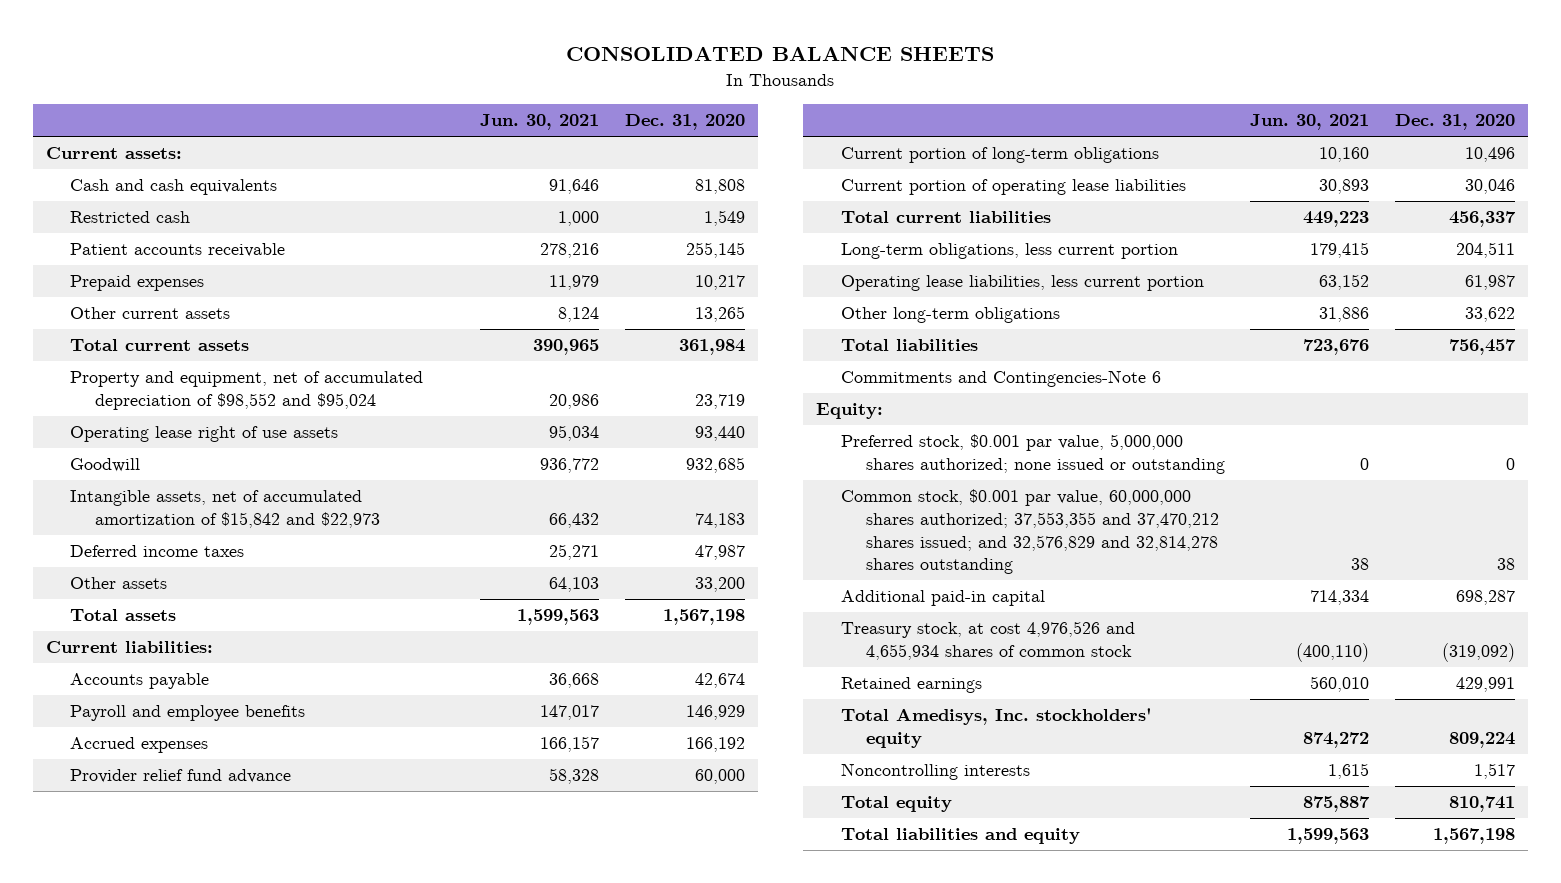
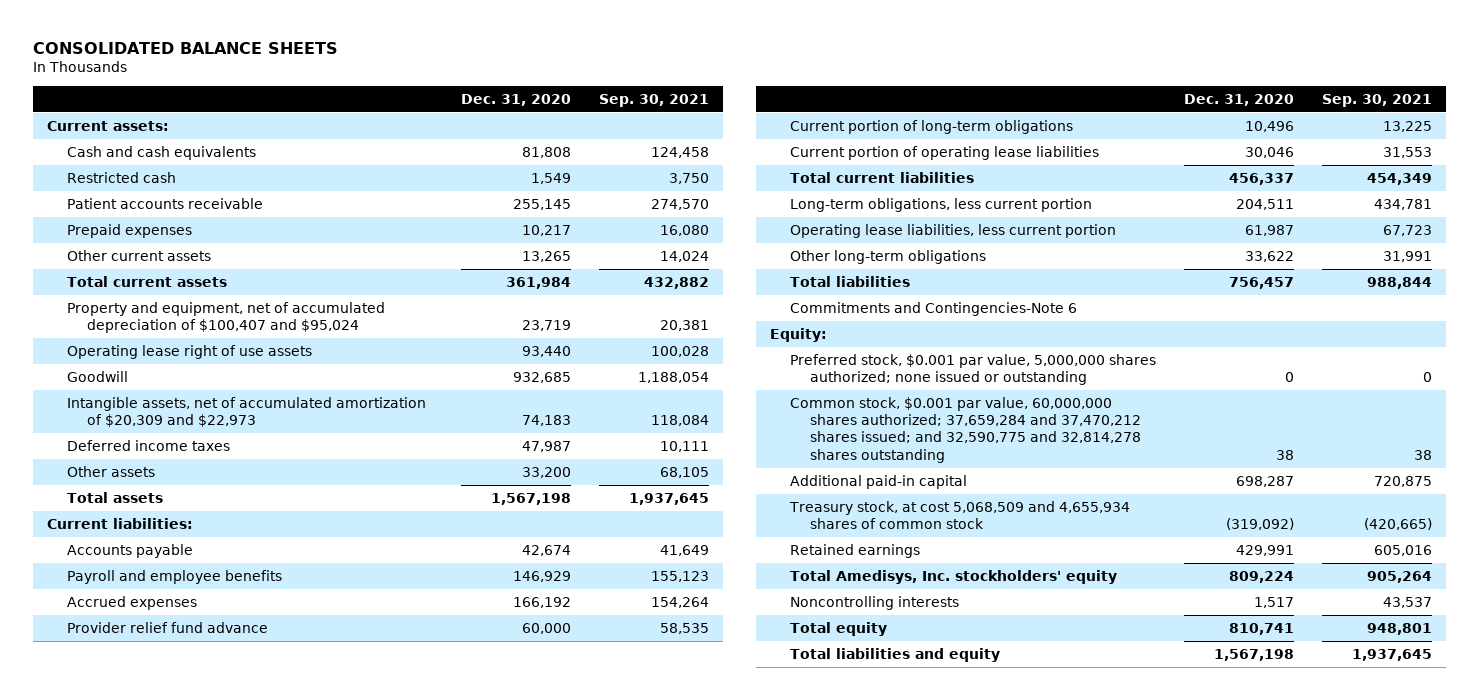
- | Jun. 30, 2021 | Dec. 31, 2020
+ | Dec. 31, 2020 | Sep. 30, 2021
- Property and equipment, net of accumulated depreciation of $98,552 and $95,024 | 20,986 | 23,719
+ Property and equipment, net of accumulated depreciation of $100,407 and $95,024 | 23,719 | 20,381
- Intangible assets, net of accumulated amortization of $15,842 and $22,973 | 66,432 | 74,183
+ Intangible assets, net of accumulated amortization of $20,309 and $22,973 | 74,183 | 118,084
- Common stock, $0.001 par value, 60,000,000 shares authorized; 37,553,355 and 37,470,212 shares issued; and 32,576,829 and 32,814,278 shares outstanding | 38 | 38
+ Common stock, $0.001 par value, 60,000,000 shares authorized; 37,659,284 and 37,470,212 shares issued; and 32,590,775 and 32,814,278 shares outstanding | 38 | 38
- Treasury stock, at cost 4,976,526 and 4,655,934 shares of common stock | (400,110) | (319,092)
+ Treasury stock, at cost 5,068,509 and 4,655,934 shares of common stock | (319,092) | (420,665)

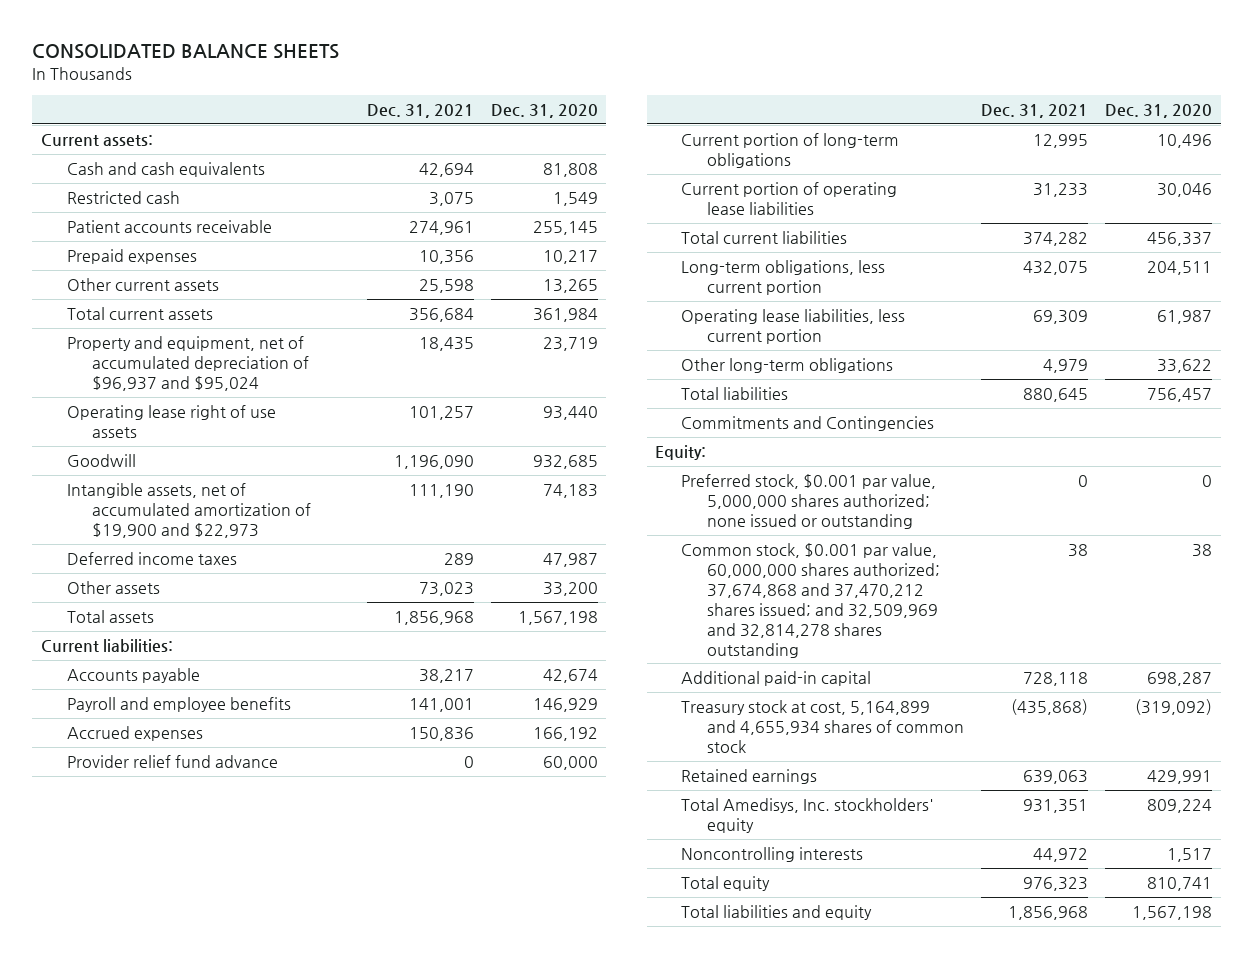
- | Dec. 31, 2020 | Sep. 30, 2021
+ | Dec. 31, 2021 | Dec. 31, 2020
- Property and equipment, net of accumulated depreciation of $100,407 and $95,024 | 23,719 | 20,381
+ Property and equipment, net of accumulated depreciation of $96,937 and $95,024 | 18,435 | 23,719
- Intangible assets, net of accumulated amortization of $20,309 and $22,973 | 74,183 | 118,084
+ Intangible assets, net of accumulated amortization of $19,900 and $22,973 | 111,190 | 74,183
- Commitments and Contingencies-Note 6
+ Commitments and Contingencies
- Common stock, $0.001 par value, 60,000,000 shares authorized; 37,659,284 and 37,470,212 shares issued; and 32,590,775 and 32,814,278 shares outstanding | 38 | 38
+ Common stock, $0.001 par value, 60,000,000 shares authorized; 37,674,868 and 37,470,212 shares issued; and 32,509,969 and 32,814,278 shares outstanding | 38 | 38
- Treasury stock, at cost 5,068,509 and 4,655,934 shares of common stock | (319,092) | (420,665)
+ Treasury stock at cost, 5,164,899 and 4,655,934 shares of common stock | (435,868) | (319,092)

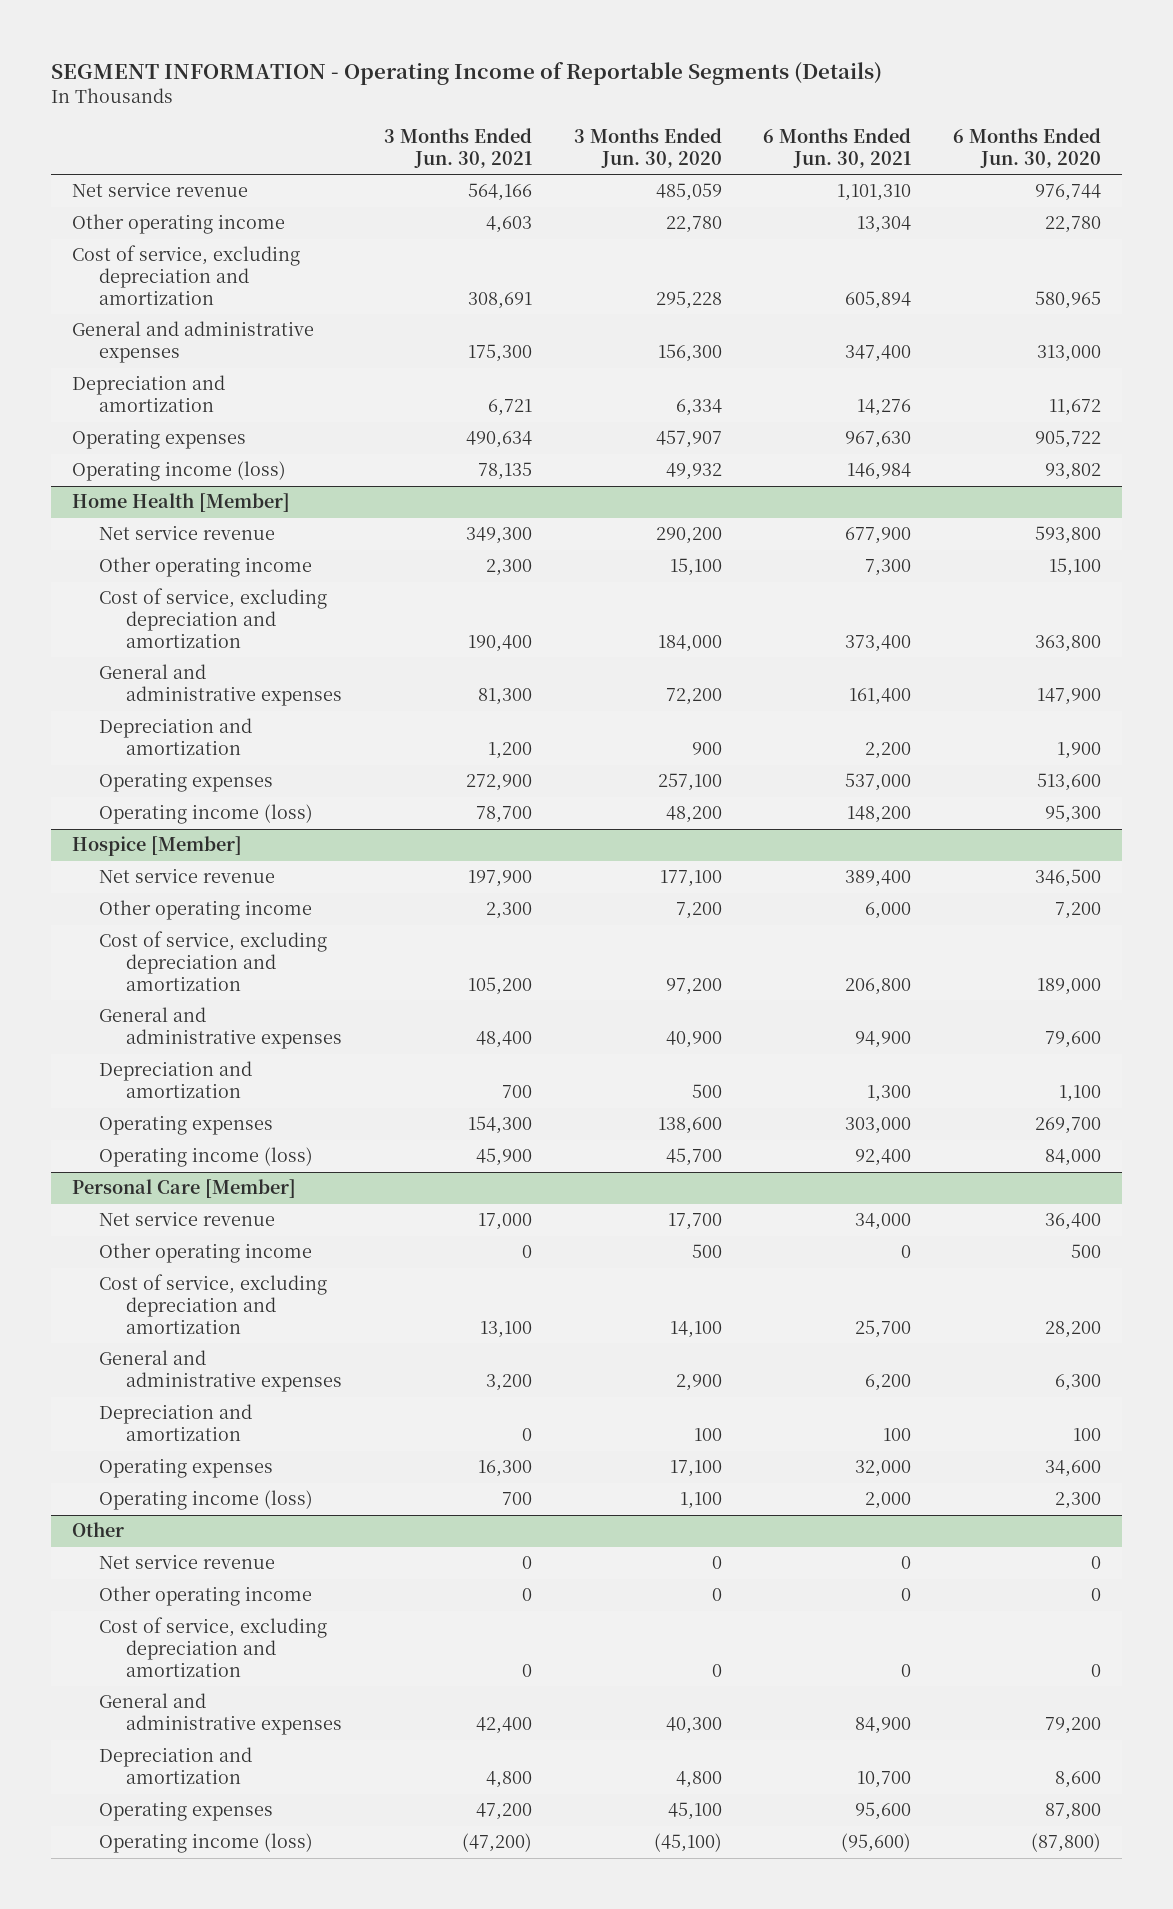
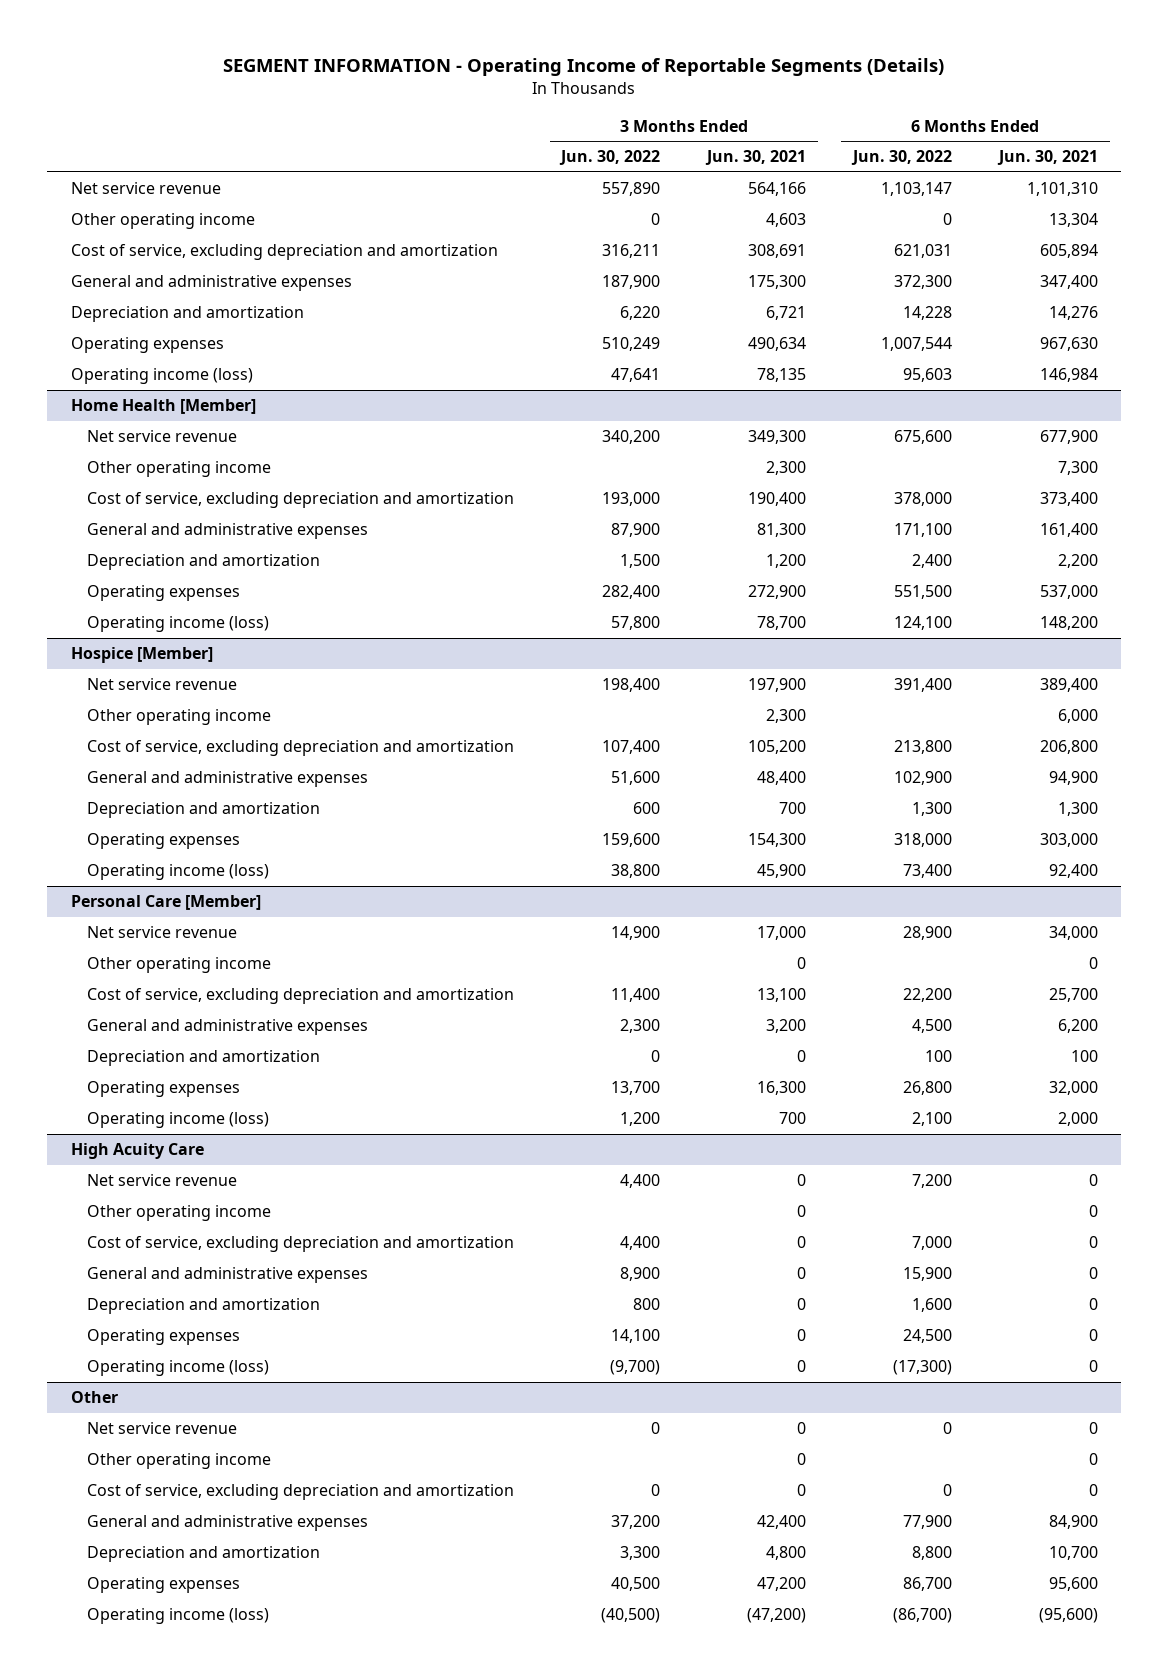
- | 3 Months Ended Jun. 30, 2021 | 3 Months Ended Jun. 30, 2020 | 6 Months Ended Jun. 30, 2021 | 6 Months Ended Jun. 30, 2020
+ | 3 Months Ended Jun. 30, 2022 | 3 Months Ended Jun. 30, 2021 | 6 Months Ended Jun. 30, 2022 | 6 Months Ended Jun. 30, 2021
+ High Acuity Care
+ Net service revenue | 4,400 | 0 | 7,200 | 0
+ Other operating income | | 0 | | 0
+ Cost of service, excluding depreciation and amortization | 4,400 | 0 | 7,000 | 0
+ General and administrative expenses | 8,900 | 0 | 15,900 | 0
+ Depreciation and amortization | 800 | 0 | 1,600 | 0
+ Operating expenses | 14,100 | 0 | 24,500 | 0
+ Operating income (loss) | (9,700) | 0 | (17,300) | 0

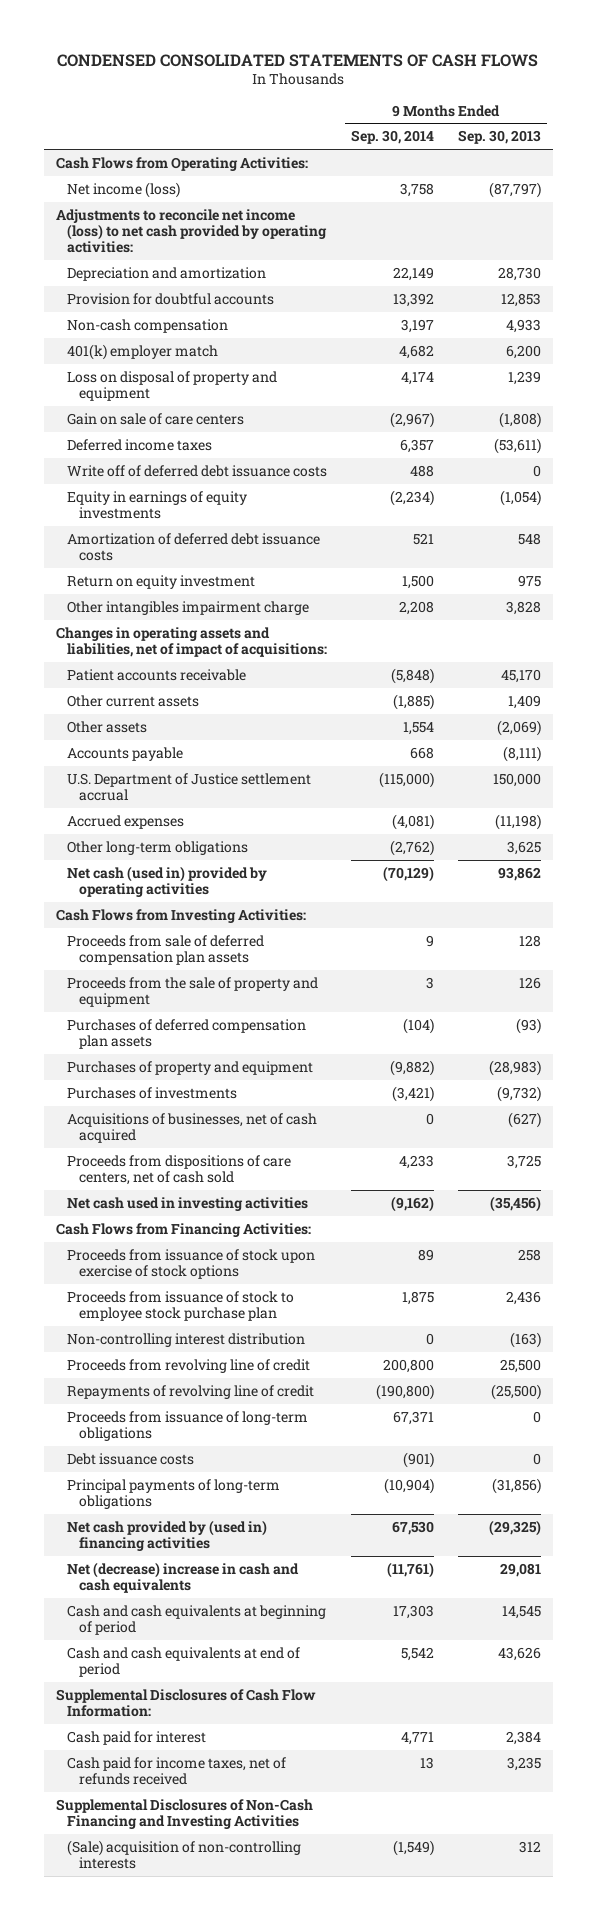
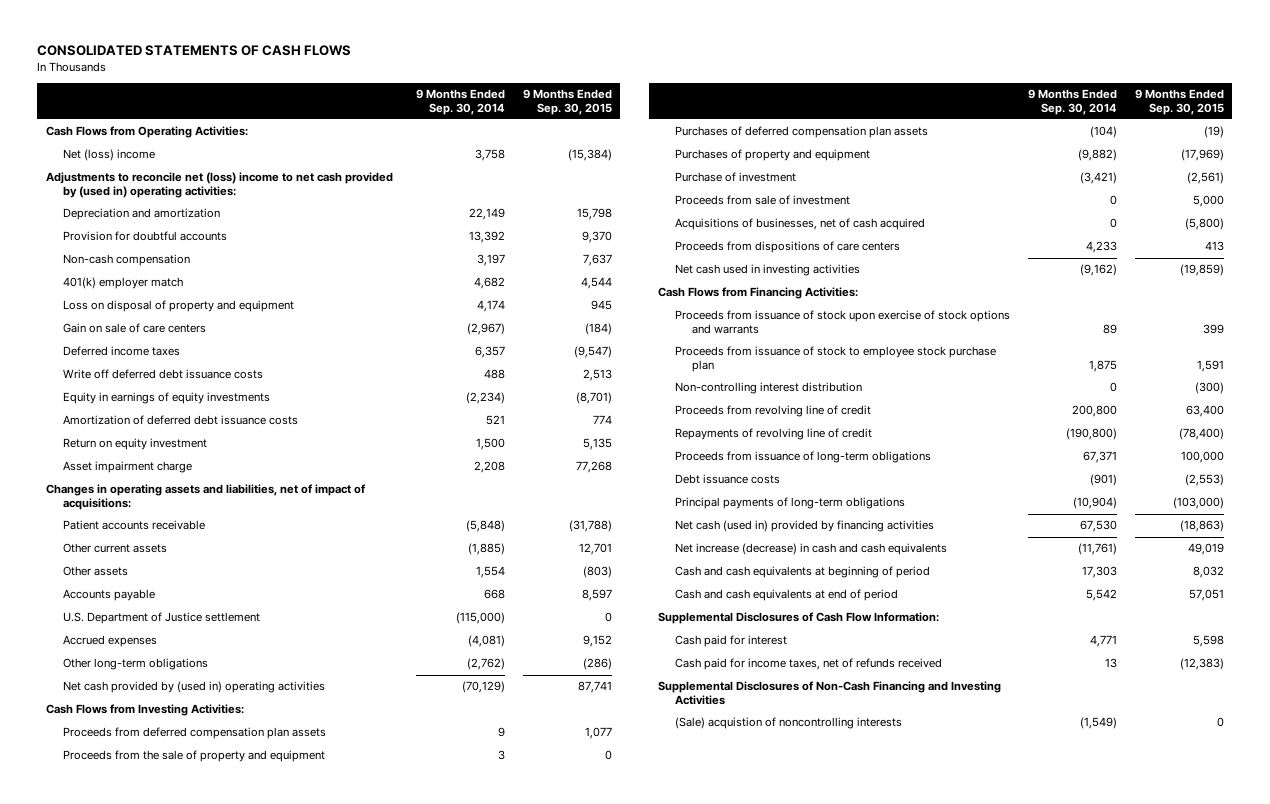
- CONDENSED CONSOLIDATED STATEMENTS OF CASH FLOWS
+ CONSOLIDATED STATEMENTS OF CASH FLOWS
- | 9 Months Ended Sep. 30, 2014 | 9 Months Ended Sep. 30, 2013
+ | 9 Months Ended Sep. 30, 2014 | 9 Months Ended Sep. 30, 2015
- Net income (loss) | 3,758 | (87,797)
- Adjustments to reconcile net income (loss) to net cash provided by operating activities:
+ Net (loss) income | 3,758 | (15,384)
+ Adjustments to reconcile net (loss) income to net cash provided by (used in) operating activities:
- Write off of deferred debt issuance costs | 488 | 0
+ Write off deferred debt issuance costs | 488 | 2,513
- Other intangibles impairment charge | 2,208 | 3,828
+ Asset impairment charge | 2,208 | 77,268
- U.S. Department of Justice settlement accrual | (115,000) | 150,000
+ U.S. Department of Justice settlement | (115,000) | 0
- Net cash (used in) provided by operating activities | (70,129) | 93,862
+ Net cash provided by (used in) operating activities | (70,129) | 87,741
- Proceeds from sale of deferred compensation plan assets | 9 | 128
+ Proceeds from deferred compensation plan assets | 9 | 1,077
- Purchases of investments | (3,421) | (9,732)
+ Purchase of investment | (3,421) | (2,561)
+ Proceeds from sale of investment | 0 | 5,000
- Proceeds from dispositions of care centers, net of cash sold | 4,233 | 3,725
+ Proceeds from dispositions of care centers | 4,233 | 413
- Proceeds from issuance of stock upon exercise of stock options | 89 | 258
+ Proceeds from issuance of stock upon exercise of stock options and warrants | 89 | 399
- Net cash provided by (used in) financing activities | 67,530 | (29,325)
- Net (decrease) increase in cash and cash equivalents | (11,761) | 29,081
+ Net cash (used in) provided by financing activities | 67,530 | (18,863)
+ Net increase (decrease) in cash and cash equivalents | (11,761) | 49,019
- (Sale) acquisition of non-controlling interests | (1,549) | 312
+ (Sale) acquistion of noncontrolling interests | (1,549) | 0

